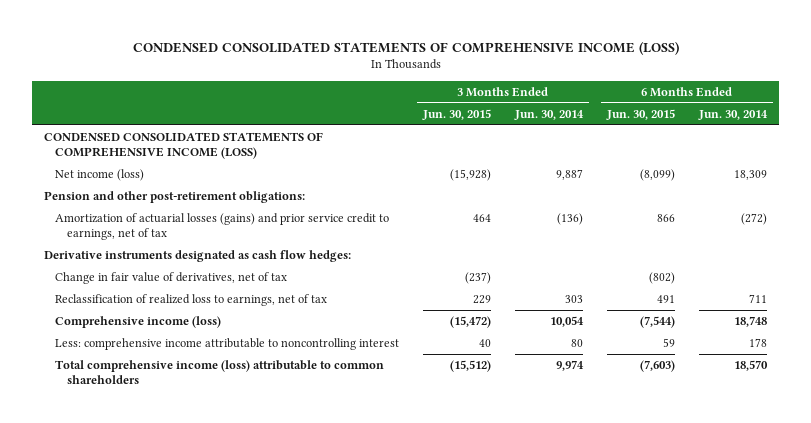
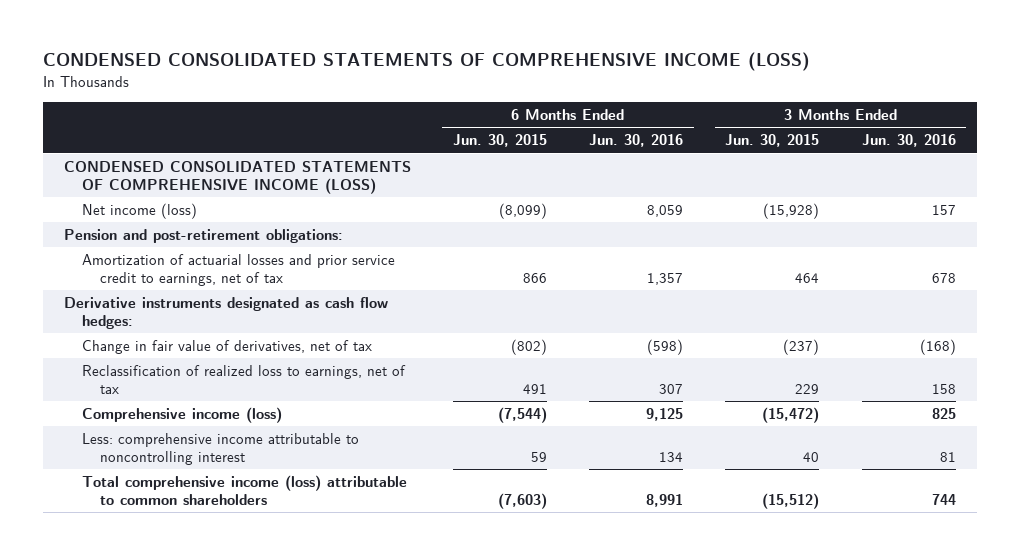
- | 3 Months Ended Jun. 30, 2015 | 3 Months Ended Jun. 30, 2014 | 6 Months Ended Jun. 30, 2015 | 6 Months Ended Jun. 30, 2014
+ | 6 Months Ended Jun. 30, 2015 | 6 Months Ended Jun. 30, 2016 | 3 Months Ended Jun. 30, 2015 | 3 Months Ended Jun. 30, 2016
- Pension and other post-retirement obligations:
- Amortization of actuarial losses (gains) and prior service credit to earnings, net of tax | 464 | (136) | 866 | (272)
+ Pension and post-retirement obligations:
+ Amortization of actuarial losses and prior service credit to earnings, net of tax | 866 | 1,357 | 464 | 678

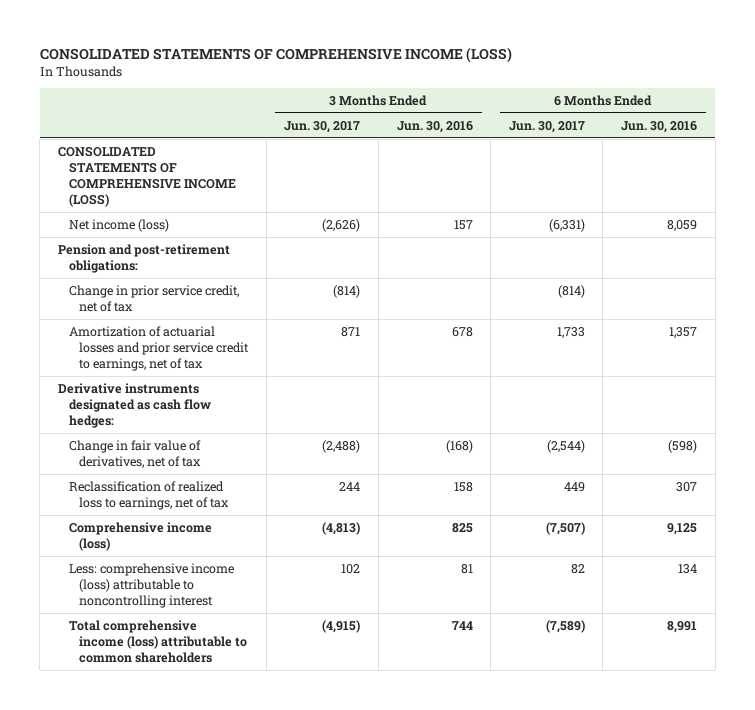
- CONDENSED CONSOLIDATED STATEMENTS OF COMPREHENSIVE INCOME (LOSS)
+ CONSOLIDATED STATEMENTS OF COMPREHENSIVE INCOME (LOSS)
- | 6 Months Ended Jun. 30, 2015 | 6 Months Ended Jun. 30, 2016 | 3 Months Ended Jun. 30, 2015 | 3 Months Ended Jun. 30, 2016
+ | 3 Months Ended Jun. 30, 2017 | 3 Months Ended Jun. 30, 2016 | 6 Months Ended Jun. 30, 2017 | 6 Months Ended Jun. 30, 2016
- CONDENSED CONSOLIDATED STATEMENTS OF COMPREHENSIVE INCOME (LOSS)
+ CONSOLIDATED STATEMENTS OF COMPREHENSIVE INCOME (LOSS)
+ Change in prior service credit, net of tax | (814) | | (814) |
- Less: comprehensive income attributable to noncontrolling interest | 59 | 134 | 40 | 81
+ Less: comprehensive income (loss) attributable to noncontrolling interest | 102 | 81 | 82 | 134

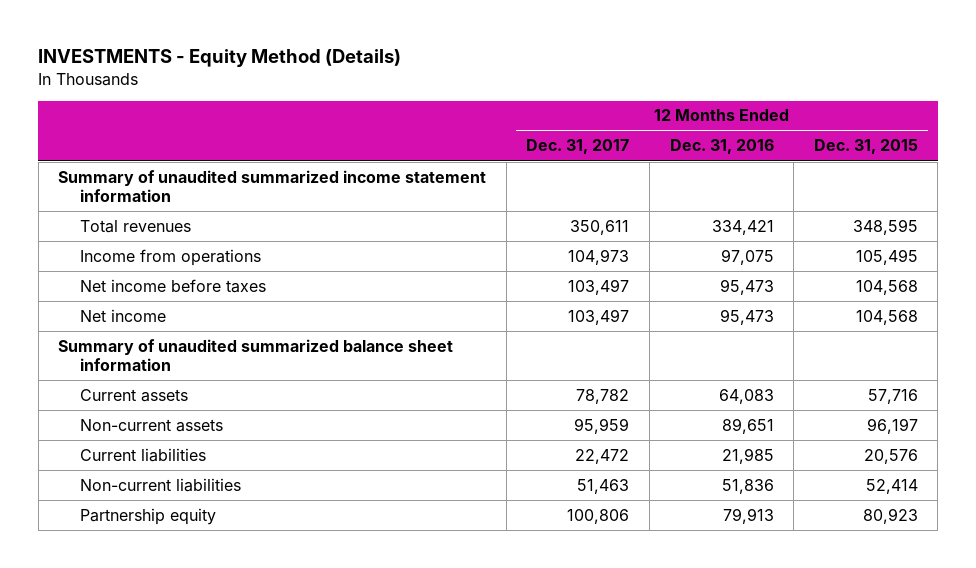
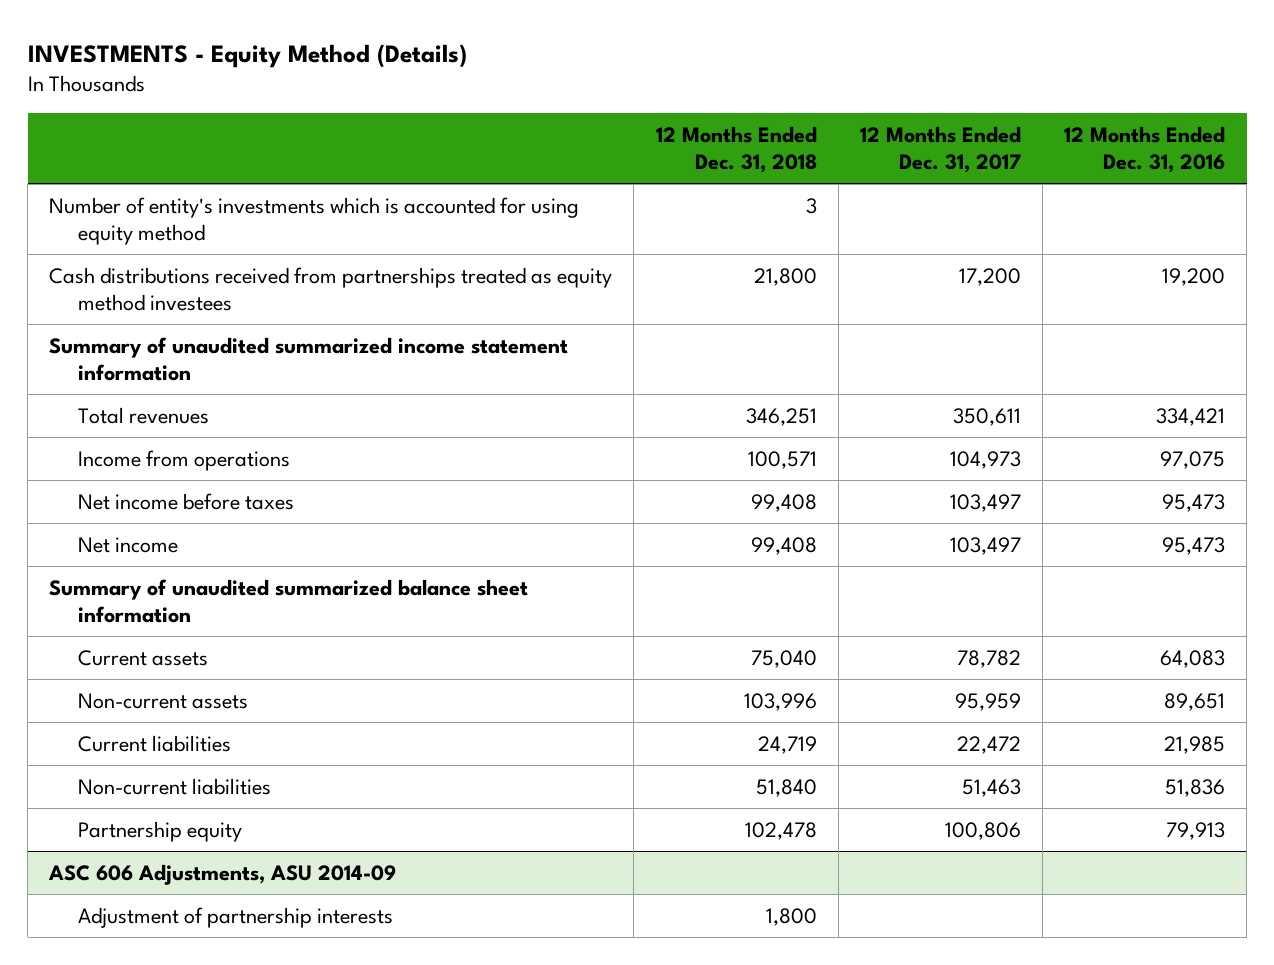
- | 12 Months Ended Dec. 31, 2017 | 12 Months Ended Dec. 31, 2016 | 12 Months Ended Dec. 31, 2015
+ | 12 Months Ended Dec. 31, 2018 | 12 Months Ended Dec. 31, 2017 | 12 Months Ended Dec. 31, 2016
+ Number of entity's investments which is accounted for using equity method | 3 | |
+ Cash distributions received from partnerships treated as equity method investees | 21,800 | 17,200 | 19,200
+ ASC 606 Adjustments, ASU 2014-09
+ Adjustment of partnership interests | 1,800 | |

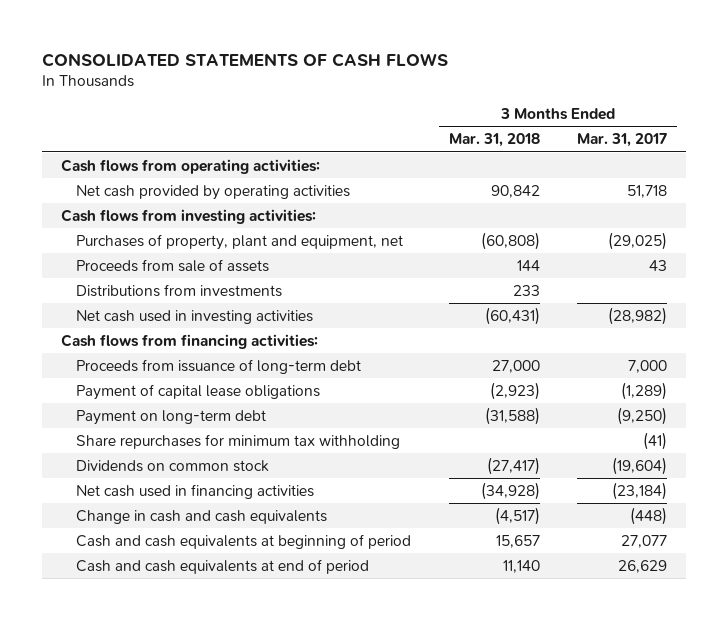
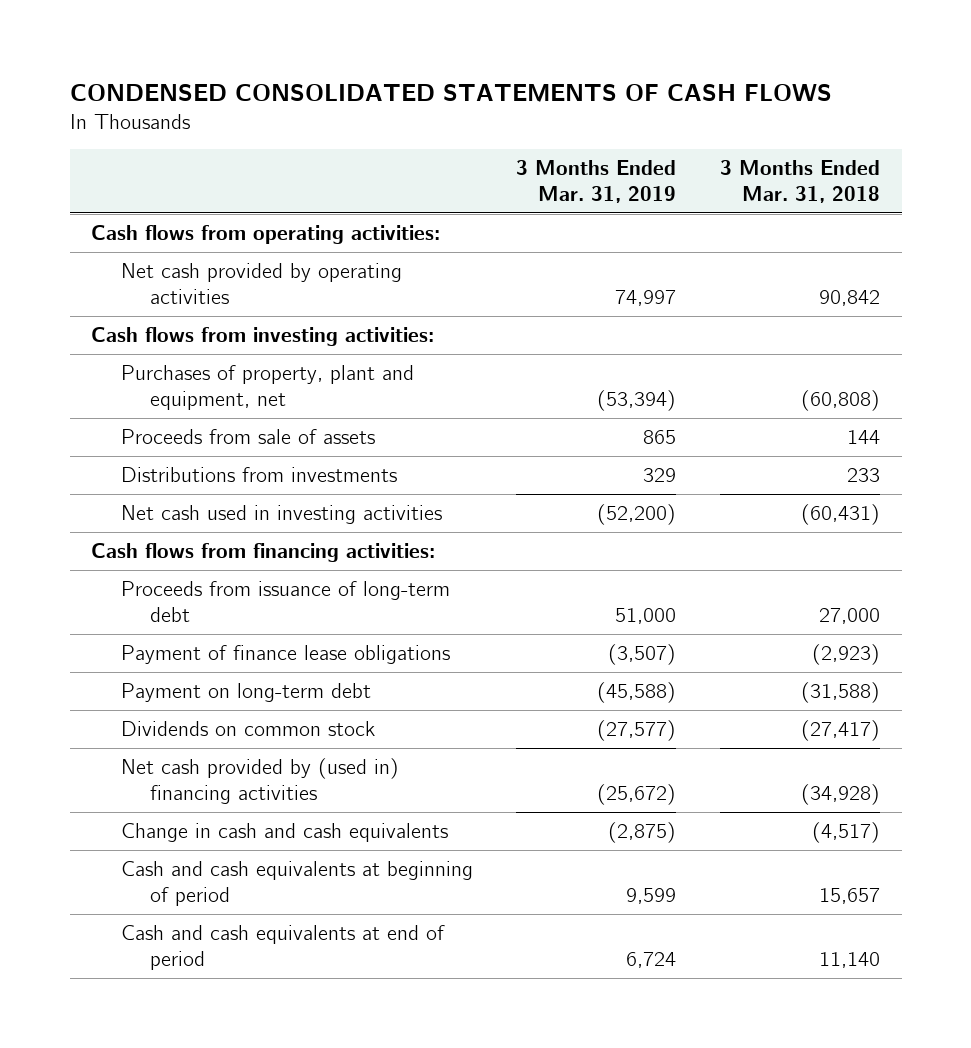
- CONSOLIDATED STATEMENTS OF CASH FLOWS
+ CONDENSED CONSOLIDATED STATEMENTS OF CASH FLOWS
- | 3 Months Ended Mar. 31, 2018 | 3 Months Ended Mar. 31, 2017
+ | 3 Months Ended Mar. 31, 2019 | 3 Months Ended Mar. 31, 2018
- Payment of capital lease obligations | (2,923) | (1,289)
+ Payment of finance lease obligations | (3,507) | (2,923)
- Share repurchases for minimum tax withholding | | (41)
- Net cash used in financing activities | (34,928) | (23,184)
+ Net cash provided by (used in) financing activities | (25,672) | (34,928)

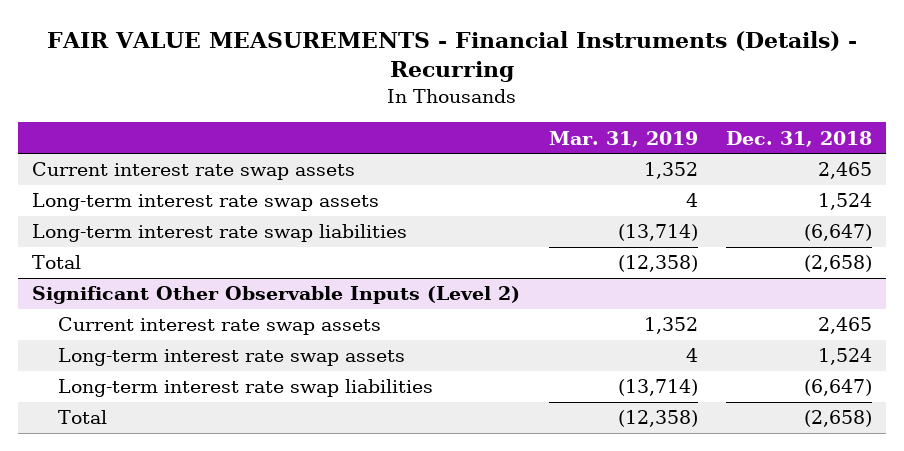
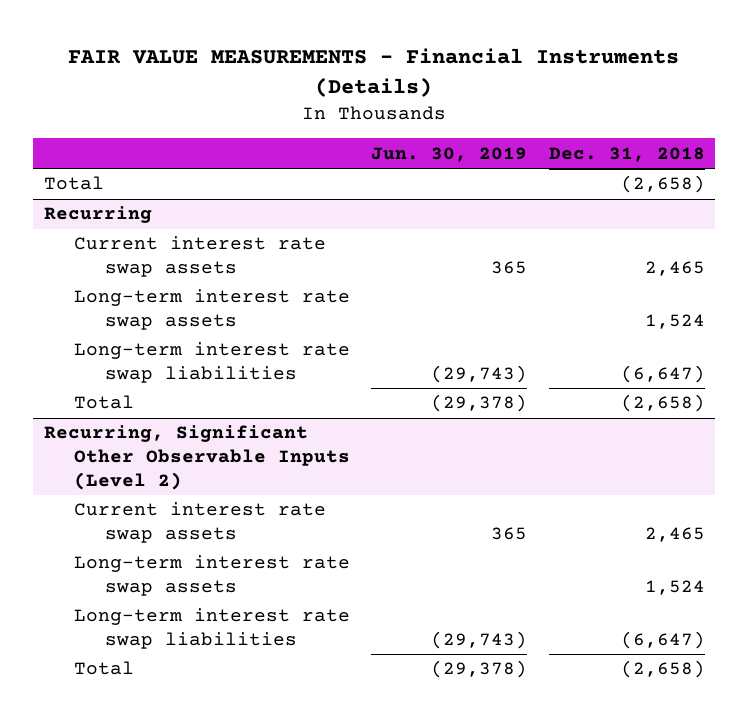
- FAIR VALUE MEASUREMENTS - Financial Instruments (Details) - Recurring
+ FAIR VALUE MEASUREMENTS - Financial Instruments (Details)
- | Mar. 31, 2019 | Dec. 31, 2018
+ | Jun. 30, 2019 | Dec. 31, 2018
+ Total | | (2,658)
+ Recurring
- Significant Other Observable Inputs (Level 2)
+ Recurring, Significant Other Observable Inputs (Level 2)

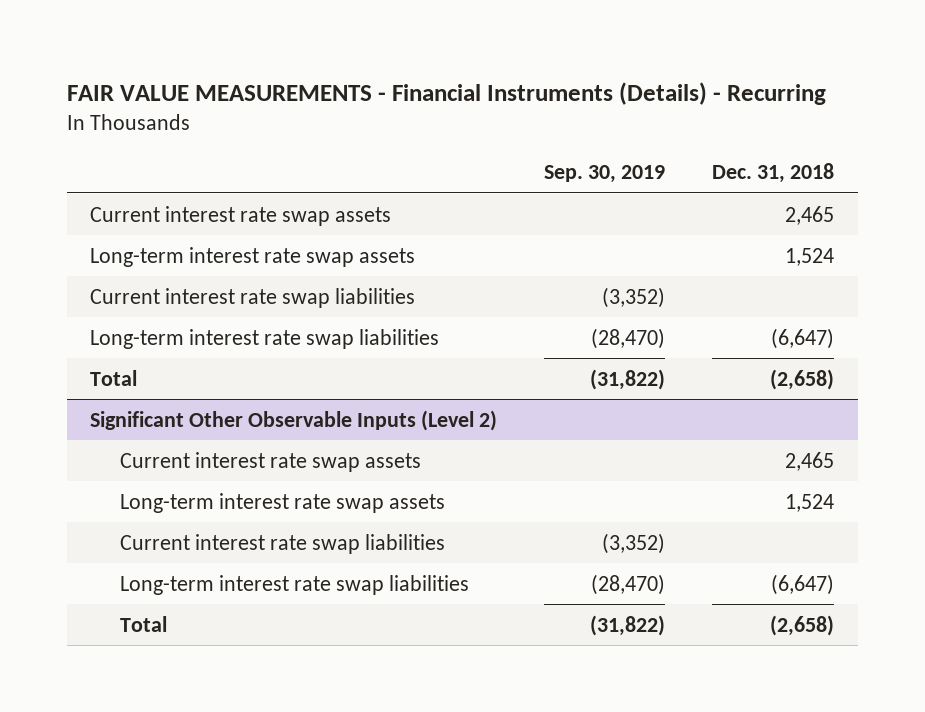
- FAIR VALUE MEASUREMENTS - Financial Instruments (Details)
+ FAIR VALUE MEASUREMENTS - Financial Instruments (Details) - Recurring
- | Jun. 30, 2019 | Dec. 31, 2018
+ | Sep. 30, 2019 | Dec. 31, 2018
- Total | | (2,658)
- Recurring
+ Current interest rate swap liabilities | (3,352) |
- Recurring, Significant Other Observable Inputs (Level 2)
+ Significant Other Observable Inputs (Level 2)
+ Current interest rate swap liabilities | (3,352) |

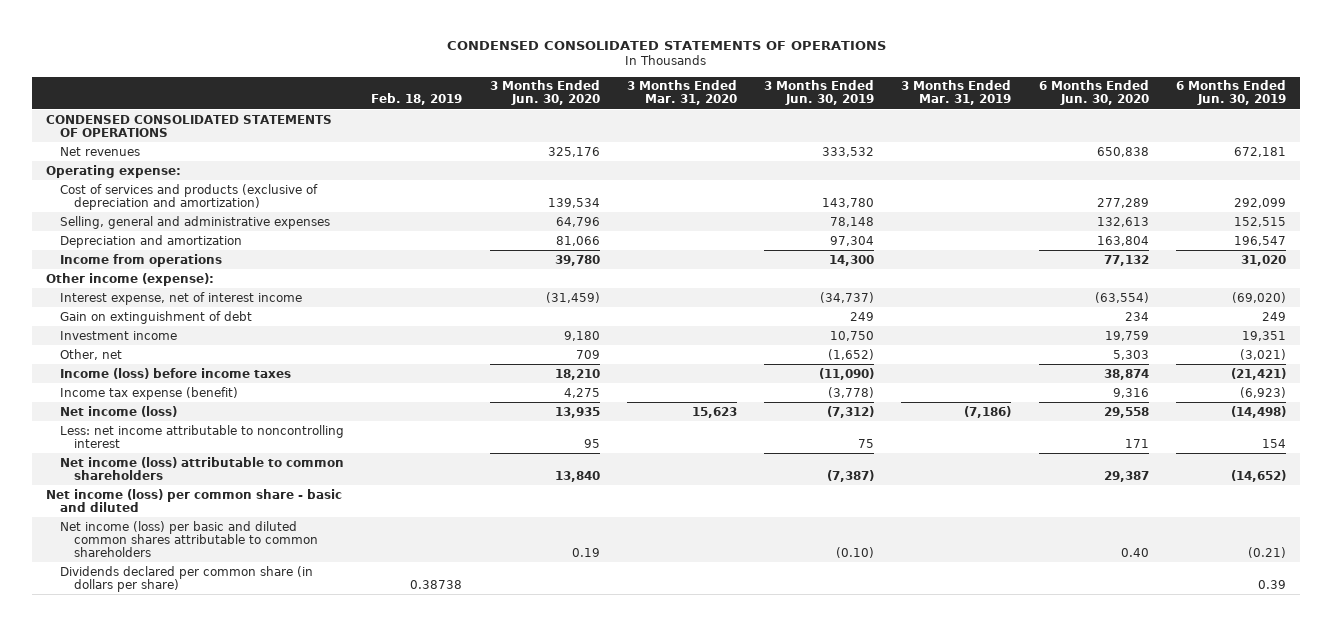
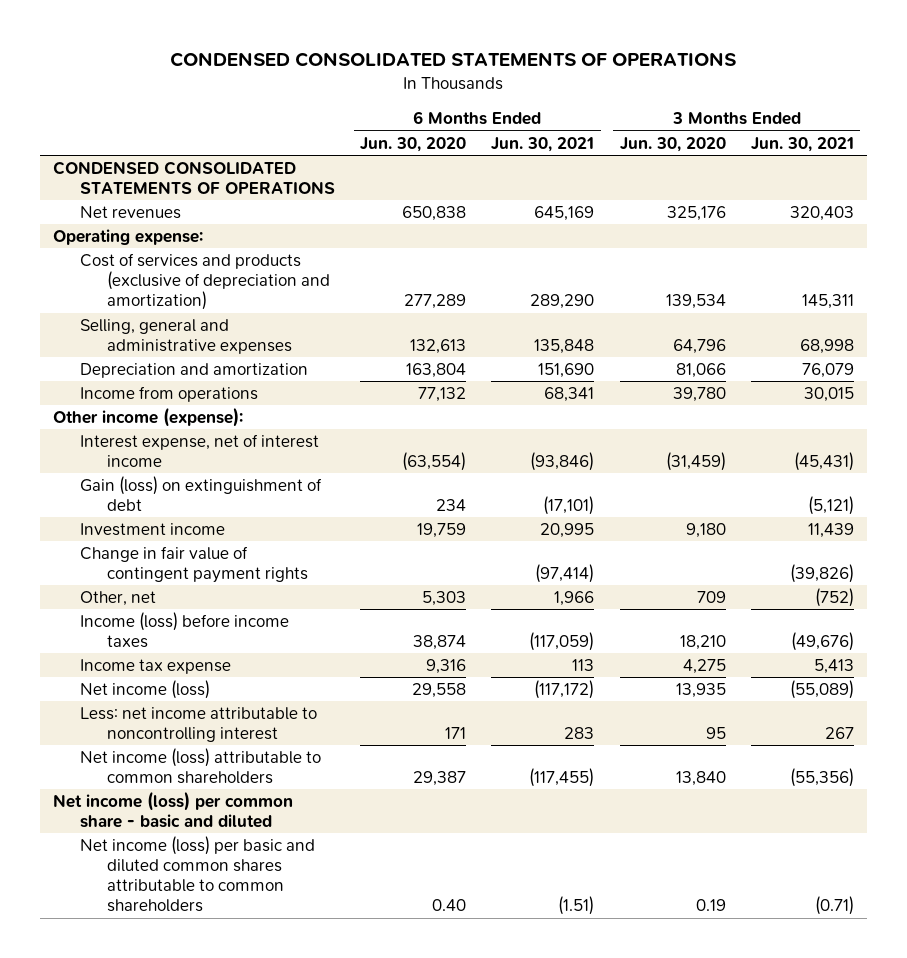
- | Feb. 18, 2019 | 3 Months Ended Jun. 30, 2020 | 3 Months Ended Mar. 31, 2020 | 3 Months Ended Jun. 30, 2019 | 3 Months Ended Mar. 31, 2019 | 6 Months Ended Jun. 30, 2020 | 6 Months Ended Jun. 30, 2019
+ | 6 Months Ended Jun. 30, 2020 | 6 Months Ended Jun. 30, 2021 | 3 Months Ended Jun. 30, 2020 | 3 Months Ended Jun. 30, 2021
- Gain on extinguishment of debt | | | | 249 | | 234 | 249
+ Gain (loss) on extinguishment of debt | 234 | (17,101) | | (5,121)
+ Change in fair value of contingent payment rights | | (97,414) | | (39,826)
- Income tax expense (benefit) | | 4,275 | | (3,778) | | 9,316 | (6,923)
+ Income tax expense | 9,316 | 113 | 4,275 | 5,413
- Dividends declared per common share (in dollars per share) | 0.38738 | | | | | | 0.39

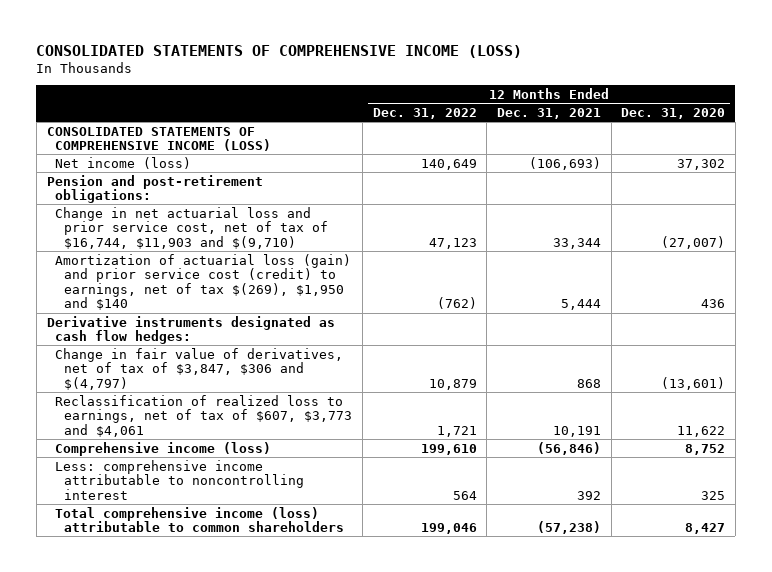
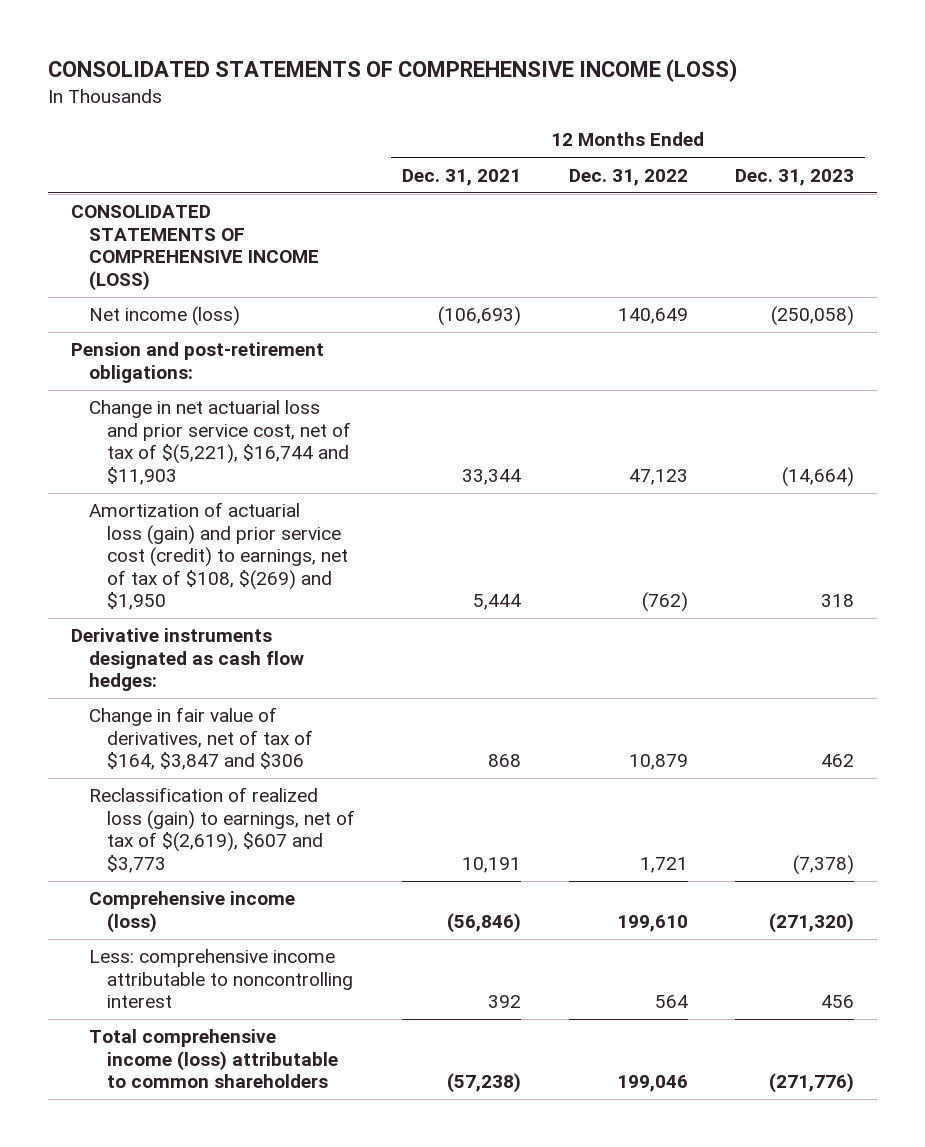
- | 12 Months Ended Dec. 31, 2022 | 12 Months Ended Dec. 31, 2021 | 12 Months Ended Dec. 31, 2020
+ | 12 Months Ended Dec. 31, 2021 | 12 Months Ended Dec. 31, 2022 | 12 Months Ended Dec. 31, 2023
- Change in net actuarial loss and prior service cost, net of tax of $16,744, $11,903 and $(9,710) | 47,123 | 33,344 | (27,007)
- Amortization of actuarial loss (gain) and prior service cost (credit) to earnings, net of tax $(269), $1,950 and $140 | (762) | 5,444 | 436
+ Change in net actuarial loss and prior service cost, net of tax of $(5,221), $16,744 and $11,903 | 33,344 | 47,123 | (14,664)
+ Amortization of actuarial loss (gain) and prior service cost (credit) to earnings, net of tax of $108, $(269) and $1,950 | 5,444 | (762) | 318
- Change in fair value of derivatives, net of tax of $3,847, $306 and $(4,797) | 10,879 | 868 | (13,601)
- Reclassification of realized loss to earnings, net of tax of $607, $3,773 and $4,061 | 1,721 | 10,191 | 11,622
+ Change in fair value of derivatives, net of tax of $164, $3,847 and $306 | 868 | 10,879 | 462
+ Reclassification of realized loss (gain) to earnings, net of tax of $(2,619), $607 and $3,773 | 10,191 | 1,721 | (7,378)

